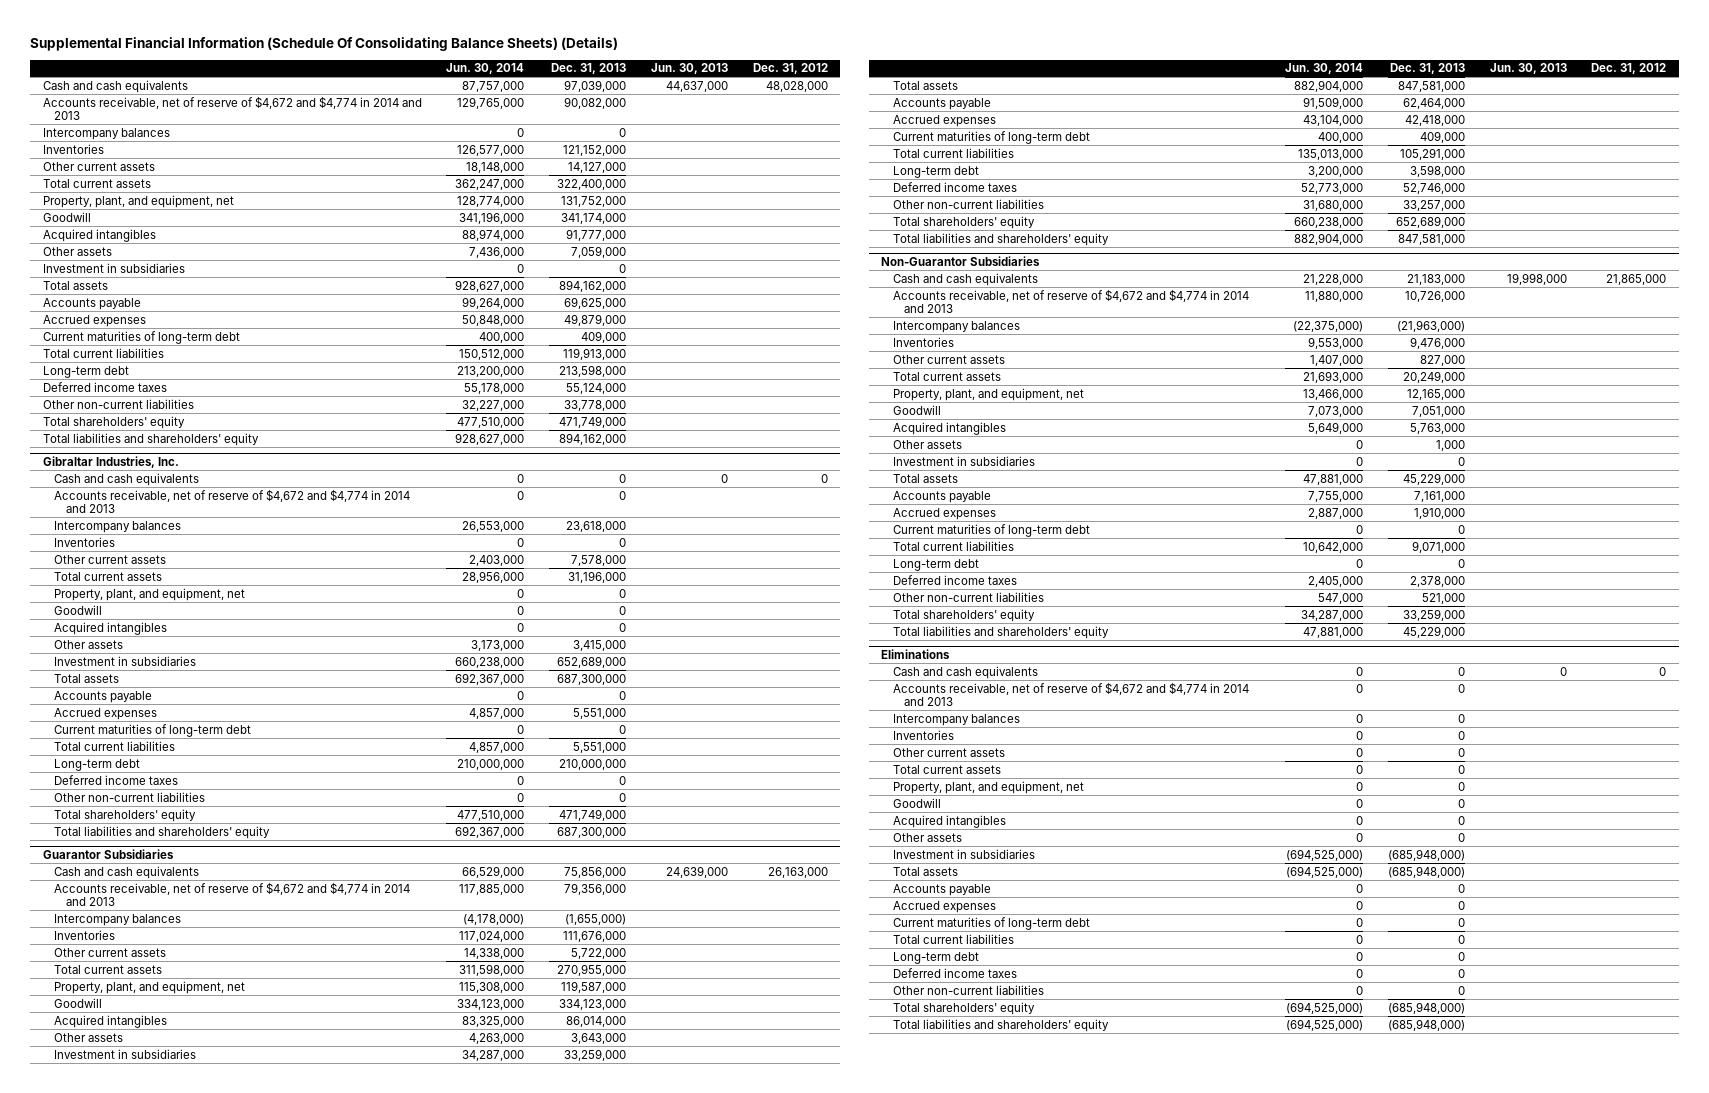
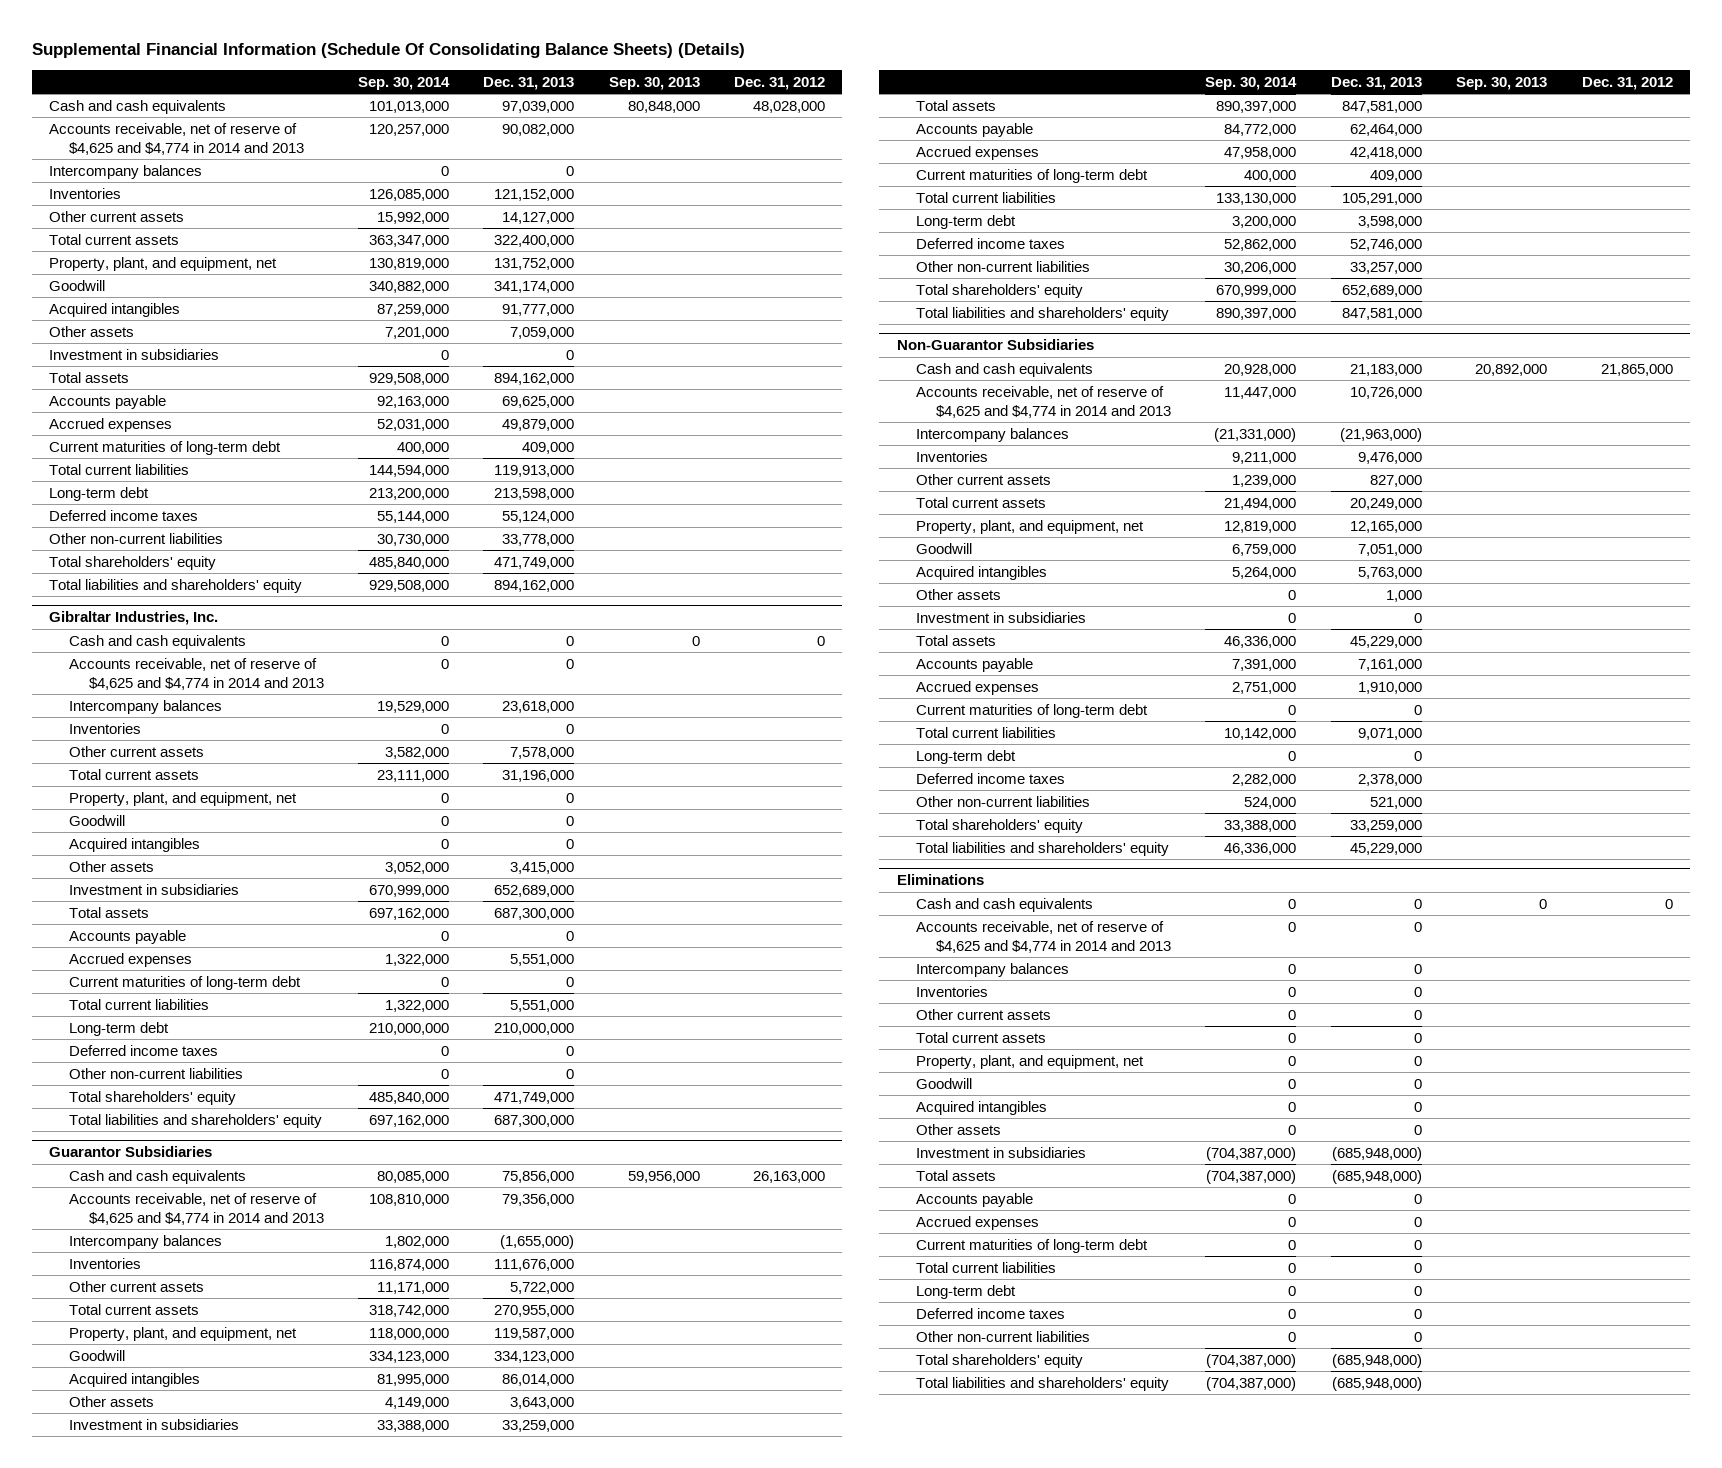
- | Jun. 30, 2014 | Dec. 31, 2013 | Jun. 30, 2013 | Dec. 31, 2012
+ | Sep. 30, 2014 | Dec. 31, 2013 | Sep. 30, 2013 | Dec. 31, 2012
- Accounts receivable, net of reserve of $4,672 and $4,774 in 2014 and 2013 | 129,765,000 | 90,082,000 | |
+ Accounts receivable, net of reserve of $4,625 and $4,774 in 2014 and 2013 | 120,257,000 | 90,082,000 | |
@ Gibraltar Industries, Inc.
- Accounts receivable, net of reserve of $4,672 and $4,774 in 2014 and 2013 | 0 | 0 | |
+ Accounts receivable, net of reserve of $4,625 and $4,774 in 2014 and 2013 | 0 | 0 | |
@ Guarantor Subsidiaries
- Accounts receivable, net of reserve of $4,672 and $4,774 in 2014 and 2013 | 117,885,000 | 79,356,000 | |
+ Accounts receivable, net of reserve of $4,625 and $4,774 in 2014 and 2013 | 108,810,000 | 79,356,000 | |
@ Non-Guarantor Subsidiaries
- Accounts receivable, net of reserve of $4,672 and $4,774 in 2014 and 2013 | 11,880,000 | 10,726,000 | |
+ Accounts receivable, net of reserve of $4,625 and $4,774 in 2014 and 2013 | 11,447,000 | 10,726,000 | |
@ Eliminations
- Accounts receivable, net of reserve of $4,672 and $4,774 in 2014 and 2013 | 0 | 0 | |
+ Accounts receivable, net of reserve of $4,625 and $4,774 in 2014 and 2013 | 0 | 0 | |

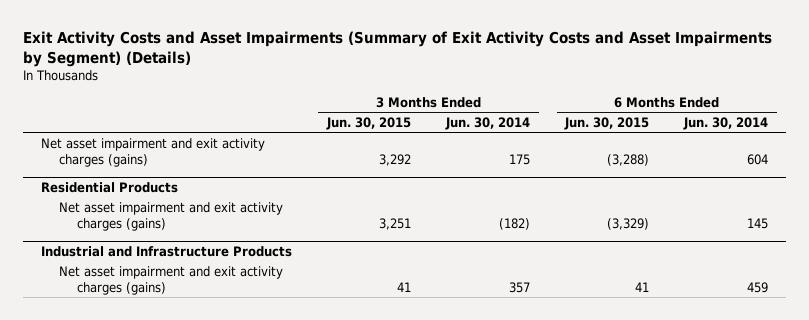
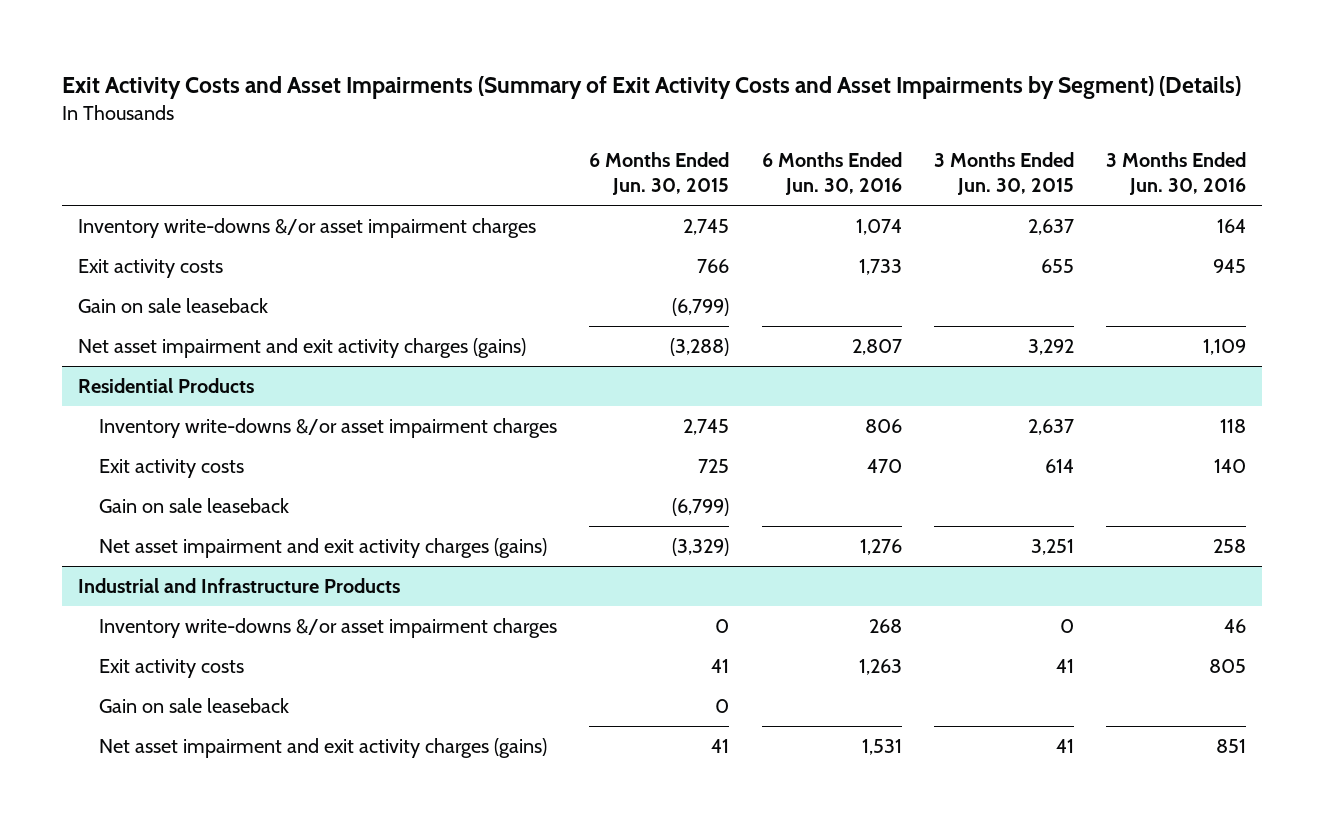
- | 3 Months Ended Jun. 30, 2015 | 3 Months Ended Jun. 30, 2014 | 6 Months Ended Jun. 30, 2015 | 6 Months Ended Jun. 30, 2014
+ | 6 Months Ended Jun. 30, 2015 | 6 Months Ended Jun. 30, 2016 | 3 Months Ended Jun. 30, 2015 | 3 Months Ended Jun. 30, 2016
+ Inventory write-downs &/or asset impairment charges | 2,745 | 1,074 | 2,637 | 164
+ Exit activity costs | 766 | 1,733 | 655 | 945
+ Gain on sale leaseback | (6,799) | | |
@ Residential Products
+ Inventory write-downs &/or asset impairment charges | 2,745 | 806 | 2,637 | 118
+ Exit activity costs | 725 | 470 | 614 | 140
+ Gain on sale leaseback | (6,799) | | |
@ Industrial and Infrastructure Products
+ Inventory write-downs &/or asset impairment charges | 0 | 268 | 0 | 46
+ Exit activity costs | 41 | 1,263 | 41 | 805
+ Gain on sale leaseback | 0 | | |

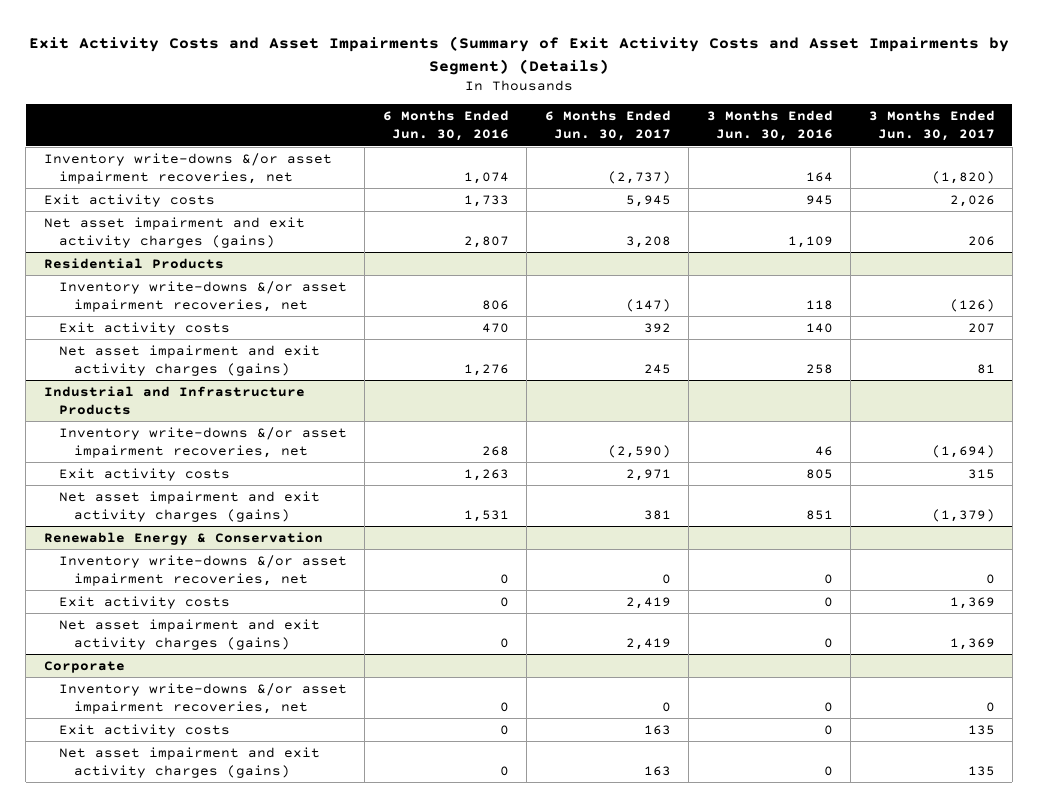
- | 6 Months Ended Jun. 30, 2015 | 6 Months Ended Jun. 30, 2016 | 3 Months Ended Jun. 30, 2015 | 3 Months Ended Jun. 30, 2016
+ | 6 Months Ended Jun. 30, 2016 | 6 Months Ended Jun. 30, 2017 | 3 Months Ended Jun. 30, 2016 | 3 Months Ended Jun. 30, 2017
- Inventory write-downs &/or asset impairment charges | 2,745 | 1,074 | 2,637 | 164
+ Inventory write-downs &/or asset impairment recoveries, net | 1,074 | (2,737) | 164 | (1,820)
- Gain on sale leaseback | (6,799) | | |
@ Residential Products
- Inventory write-downs &/or asset impairment charges | 2,745 | 806 | 2,637 | 118
+ Inventory write-downs &/or asset impairment recoveries, net | 806 | (147) | 118 | (126)
- Gain on sale leaseback | (6,799) | | |
@ Industrial and Infrastructure Products
- Inventory write-downs &/or asset impairment charges | 0 | 268 | 0 | 46
+ Inventory write-downs &/or asset impairment recoveries, net | 268 | (2,590) | 46 | (1,694)
- Gain on sale leaseback | 0 | | |
+ Renewable Energy & Conservation
+ Inventory write-downs &/or asset impairment recoveries, net | 0 | 0 | 0 | 0
+ Exit activity costs | 0 | 2,419 | 0 | 1,369
+ Net asset impairment and exit activity charges (gains) | 0 | 2,419 | 0 | 1,369
+ Corporate
+ Inventory write-downs &/or asset impairment recoveries, net | 0 | 0 | 0 | 0
+ Exit activity costs | 0 | 163 | 0 | 135
+ Net asset impairment and exit activity charges (gains) | 0 | 163 | 0 | 135

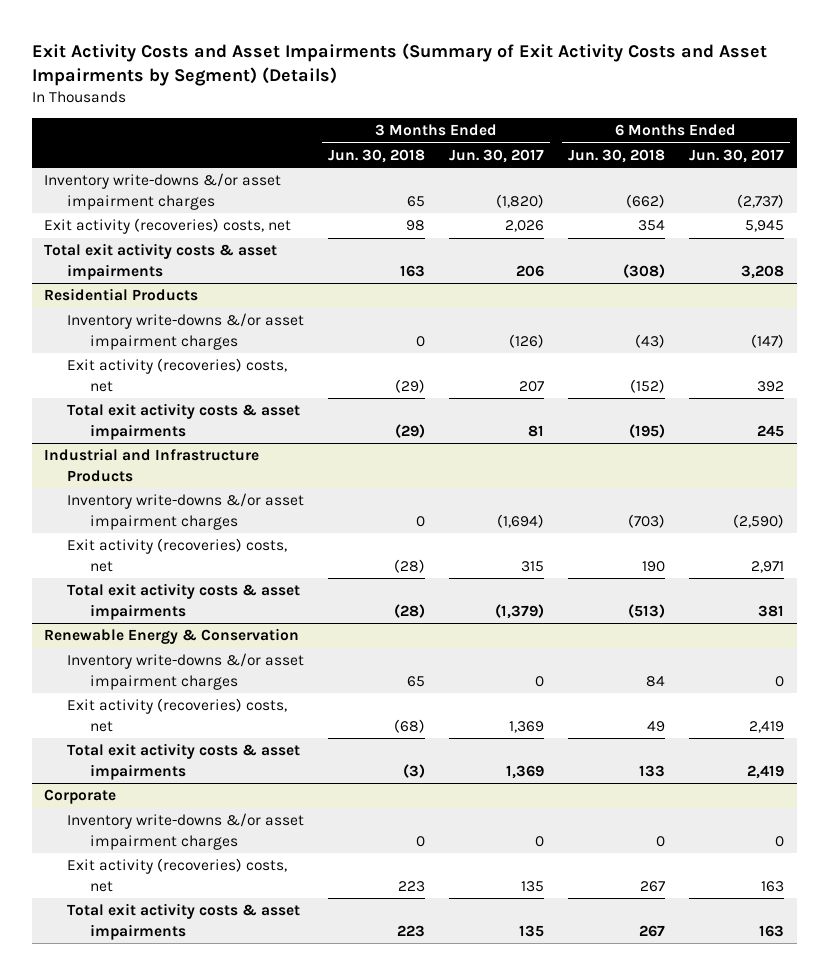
- | 6 Months Ended Jun. 30, 2016 | 6 Months Ended Jun. 30, 2017 | 3 Months Ended Jun. 30, 2016 | 3 Months Ended Jun. 30, 2017
+ | 3 Months Ended Jun. 30, 2018 | 3 Months Ended Jun. 30, 2017 | 6 Months Ended Jun. 30, 2018 | 6 Months Ended Jun. 30, 2017
- Inventory write-downs &/or asset impairment recoveries, net | 1,074 | (2,737) | 164 | (1,820)
- Exit activity costs | 1,733 | 5,945 | 945 | 2,026
- Net asset impairment and exit activity charges (gains) | 2,807 | 3,208 | 1,109 | 206
+ Inventory write-downs &/or asset impairment charges | 65 | (1,820) | (662) | (2,737)
+ Exit activity (recoveries) costs, net | 98 | 2,026 | 354 | 5,945
+ Total exit activity costs & asset impairments | 163 | 206 | (308) | 3,208
@ Residential Products
- Inventory write-downs &/or asset impairment recoveries, net | 806 | (147) | 118 | (126)
- Exit activity costs | 470 | 392 | 140 | 207
- Net asset impairment and exit activity charges (gains) | 1,276 | 245 | 258 | 81
+ Inventory write-downs &/or asset impairment charges | 0 | (126) | (43) | (147)
+ Exit activity (recoveries) costs, net | (29) | 207 | (152) | 392
+ Total exit activity costs & asset impairments | (29) | 81 | (195) | 245
@ Industrial and Infrastructure Products
- Inventory write-downs &/or asset impairment recoveries, net | 268 | (2,590) | 46 | (1,694)
- Exit activity costs | 1,263 | 2,971 | 805 | 315
- Net asset impairment and exit activity charges (gains) | 1,531 | 381 | 851 | (1,379)
+ Inventory write-downs &/or asset impairment charges | 0 | (1,694) | (703) | (2,590)
+ Exit activity (recoveries) costs, net | (28) | 315 | 190 | 2,971
+ Total exit activity costs & asset impairments | (28) | (1,379) | (513) | 381
@ Renewable Energy & Conservation
- Inventory write-downs &/or asset impairment recoveries, net | 0 | 0 | 0 | 0
- Exit activity costs | 0 | 2,419 | 0 | 1,369
- Net asset impairment and exit activity charges (gains) | 0 | 2,419 | 0 | 1,369
+ Inventory write-downs &/or asset impairment charges | 65 | 0 | 84 | 0
+ Exit activity (recoveries) costs, net | (68) | 1,369 | 49 | 2,419
+ Total exit activity costs & asset impairments | (3) | 1,369 | 133 | 2,419
@ Corporate
- Inventory write-downs &/or asset impairment recoveries, net | 0 | 0 | 0 | 0
- Exit activity costs | 0 | 163 | 0 | 135
- Net asset impairment and exit activity charges (gains) | 0 | 163 | 0 | 135
+ Inventory write-downs &/or asset impairment charges | 0 | 0 | 0 | 0
+ Exit activity (recoveries) costs, net | 223 | 135 | 267 | 163
+ Total exit activity costs & asset impairments | 223 | 135 | 267 | 163

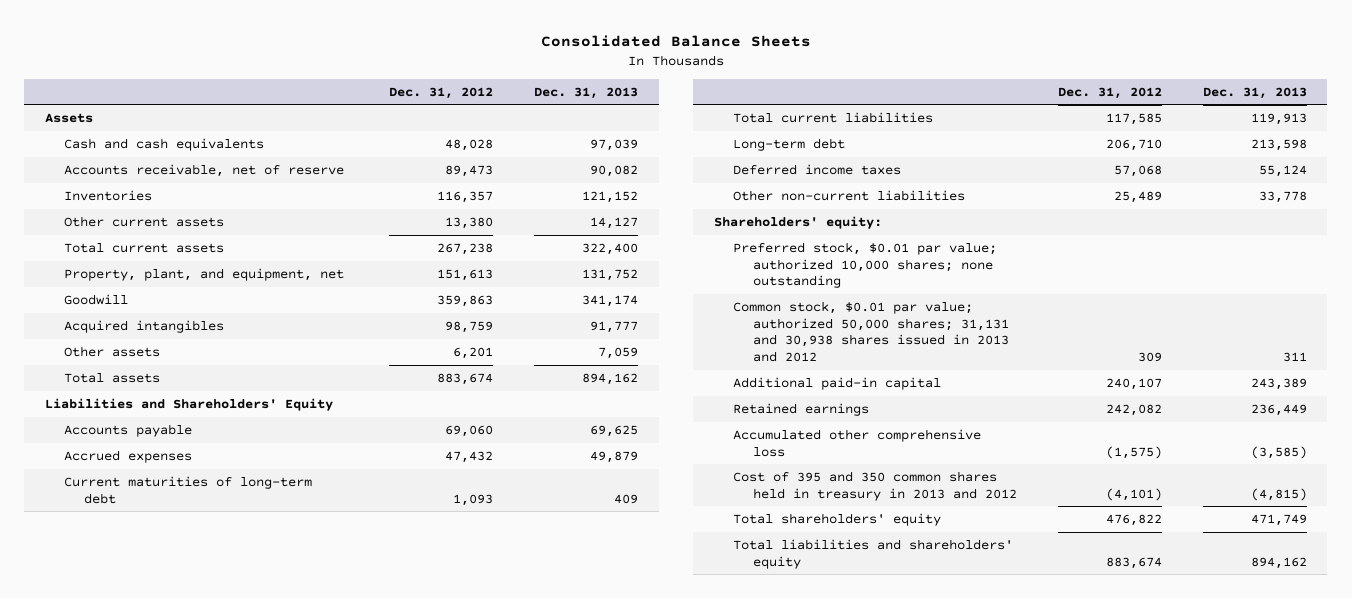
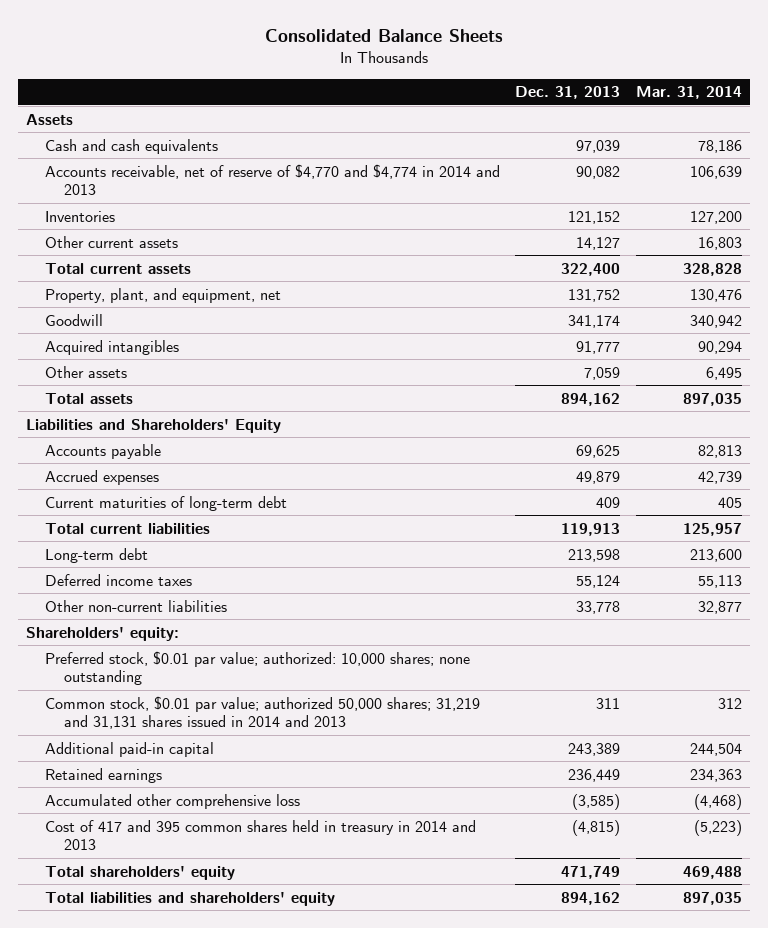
- | Dec. 31, 2012 | Dec. 31, 2013
+ | Dec. 31, 2013 | Mar. 31, 2014
- Accounts receivable, net of reserve | 89,473 | 90,082
+ Accounts receivable, net of reserve of $4,770 and $4,774 in 2014 and 2013 | 90,082 | 106,639
- Preferred stock, $0.01 par value; authorized 10,000 shares; none outstanding
- Common stock, $0.01 par value; authorized 50,000 shares; 31,131 and 30,938 shares issued in 2013 and 2012 | 309 | 311
+ Preferred stock, $0.01 par value; authorized: 10,000 shares; none outstanding
+ Common stock, $0.01 par value; authorized 50,000 shares; 31,219 and 31,131 shares issued in 2014 and 2013 | 311 | 312
- Cost of 395 and 350 common shares held in treasury in 2013 and 2012 | (4,101) | (4,815)
+ Cost of 417 and 395 common shares held in treasury in 2014 and 2013 | (4,815) | (5,223)

